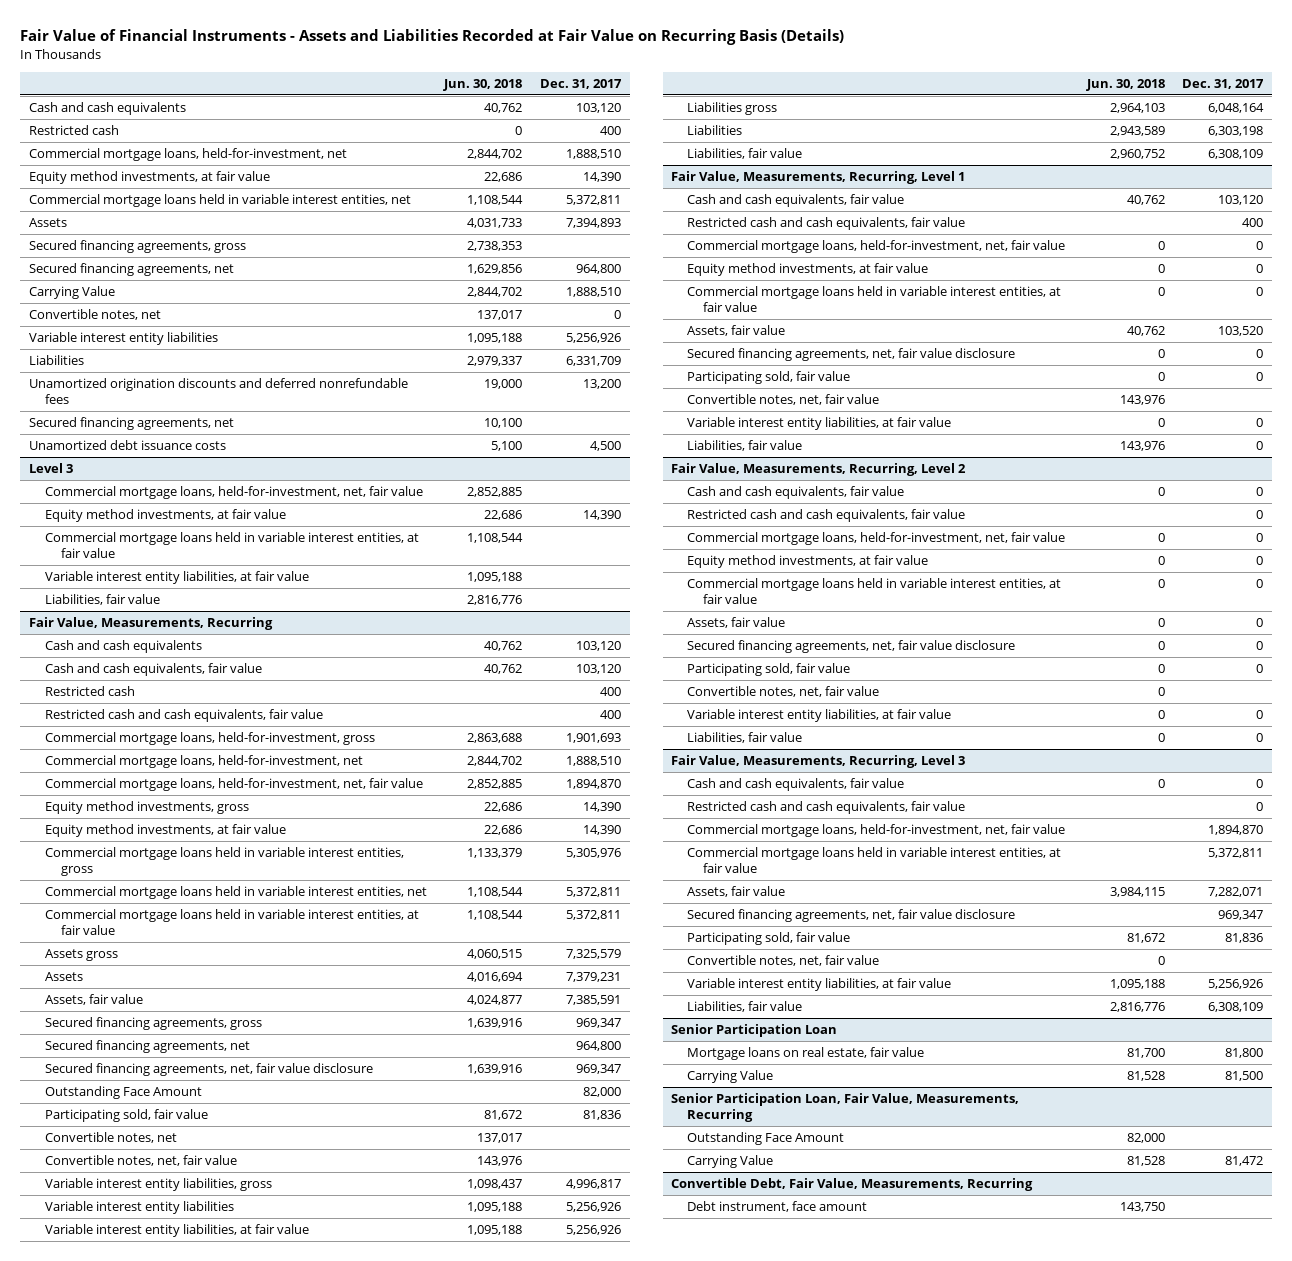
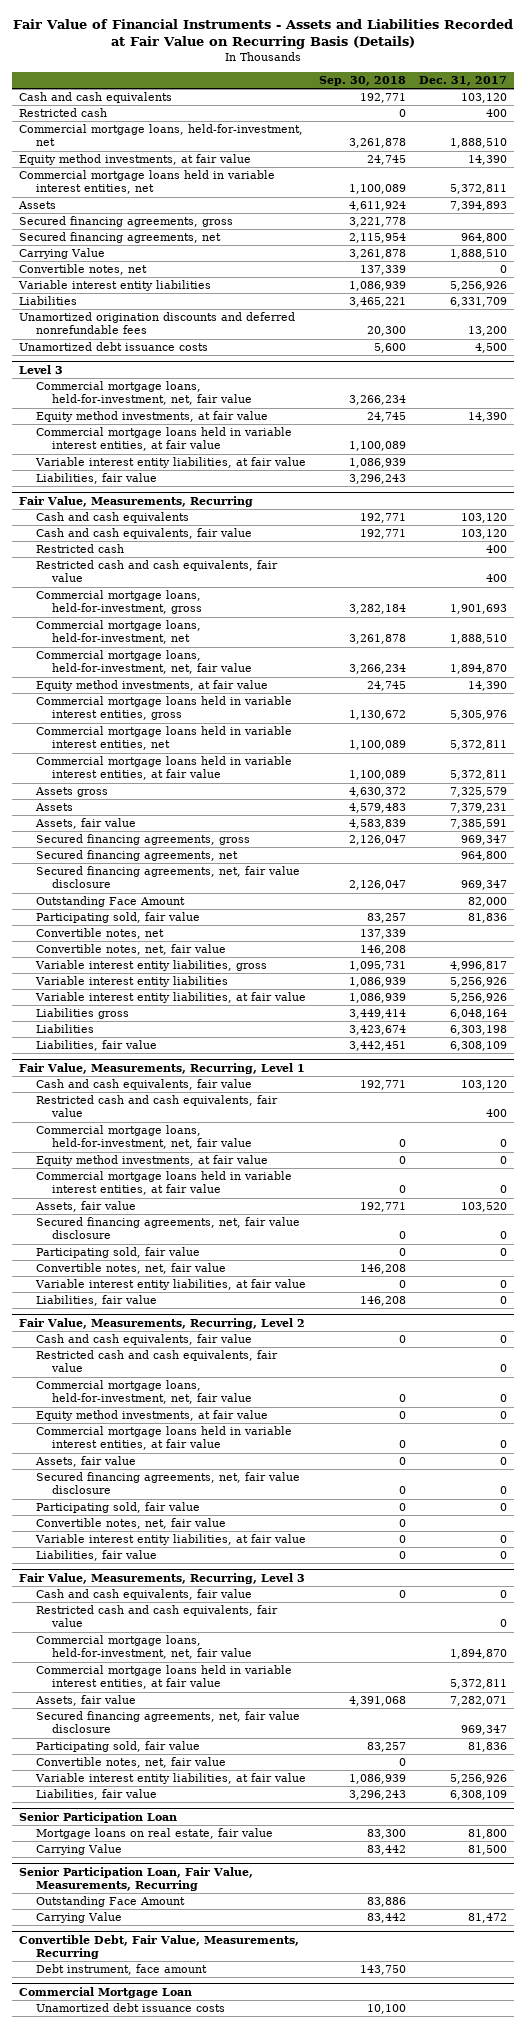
- | Jun. 30, 2018 | Dec. 31, 2017
+ | Sep. 30, 2018 | Dec. 31, 2017
- Secured financing agreements, net | 10,100 |
@ Fair Value, Measurements, Recurring
- Equity method investments, gross | 22,686 | 14,390
+ Commercial Mortgage Loan
+ Unamortized debt issuance costs | 10,100 |

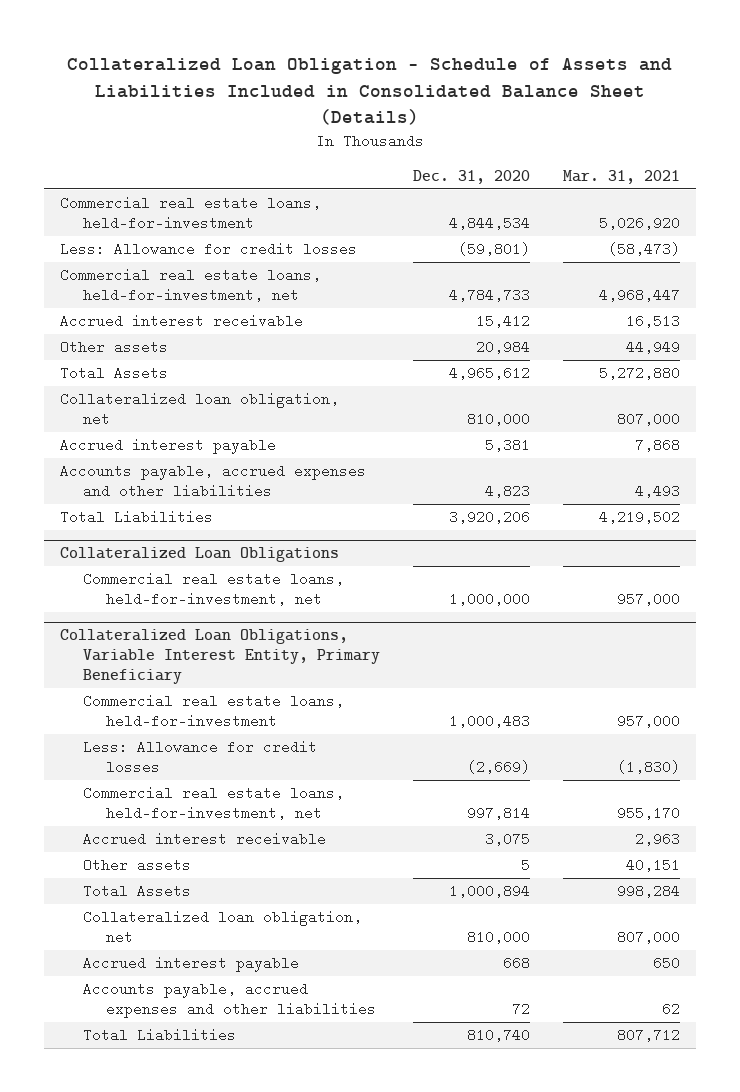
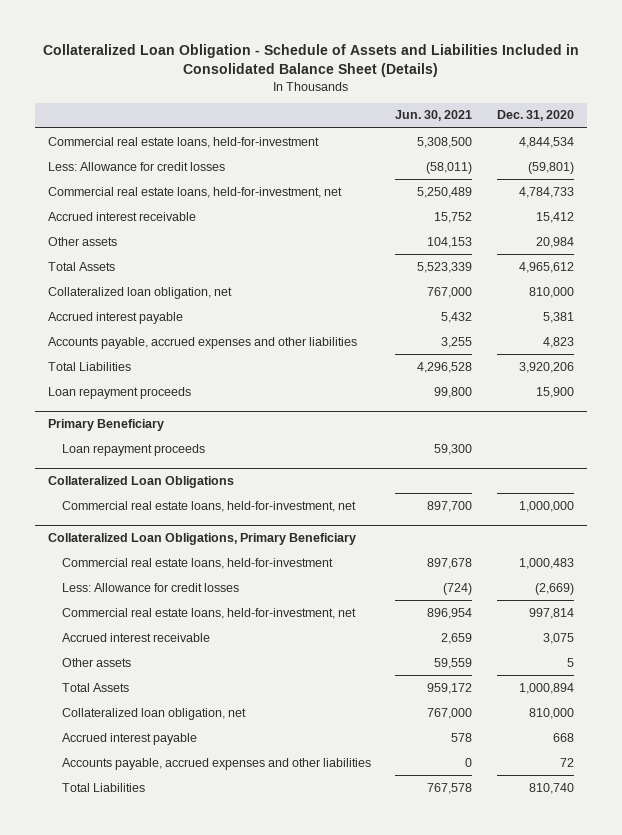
- | Dec. 31, 2020 | Mar. 31, 2021
+ | Jun. 30, 2021 | Dec. 31, 2020
+ Loan repayment proceeds | 99,800 | 15,900
+ Primary Beneficiary
+ Loan repayment proceeds | 59,300 |
- Collateralized Loan Obligations, Variable Interest Entity, Primary Beneficiary
+ Collateralized Loan Obligations, Primary Beneficiary

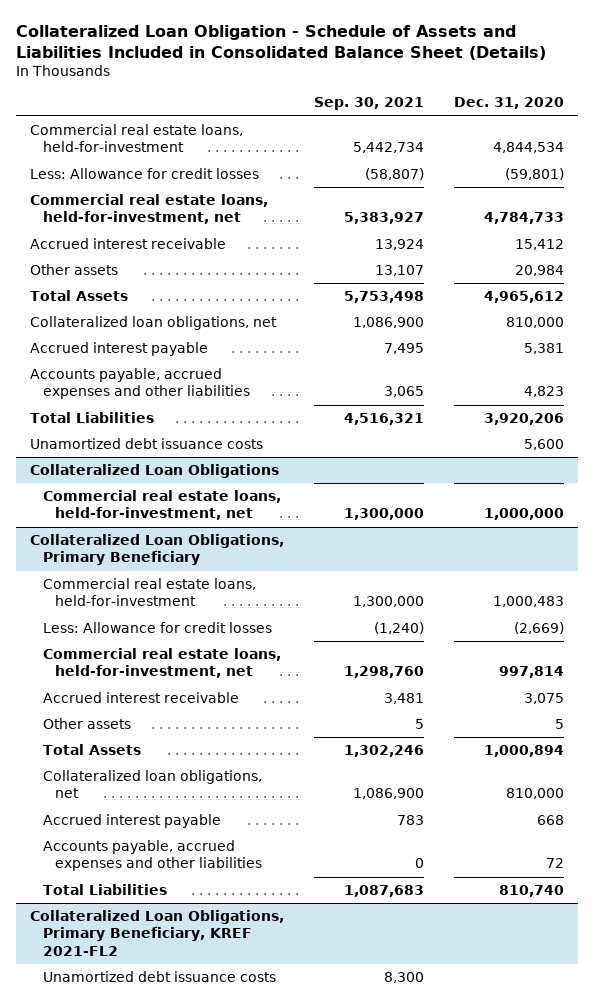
- | Jun. 30, 2021 | Dec. 31, 2020
+ | Sep. 30, 2021 | Dec. 31, 2020
- Collateralized loan obligation, net | 767,000 | 810,000
+ Collateralized loan obligations, net | 1,086,900 | 810,000
- Loan repayment proceeds | 99,800 | 15,900
- Primary Beneficiary
- Loan repayment proceeds | 59,300 |
+ Unamortized debt issuance costs | | 5,600
@ Collateralized Loan Obligations, Primary Beneficiary
- Collateralized loan obligation, net | 767,000 | 810,000
+ Collateralized loan obligations, net | 1,086,900 | 810,000
+ Collateralized Loan Obligations, Primary Beneficiary, KREF 2021-FL2
+ Unamortized debt issuance costs | 8,300 |

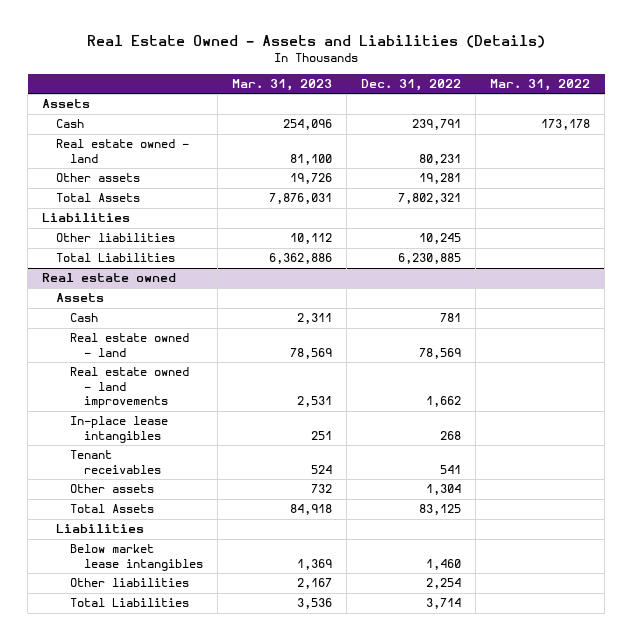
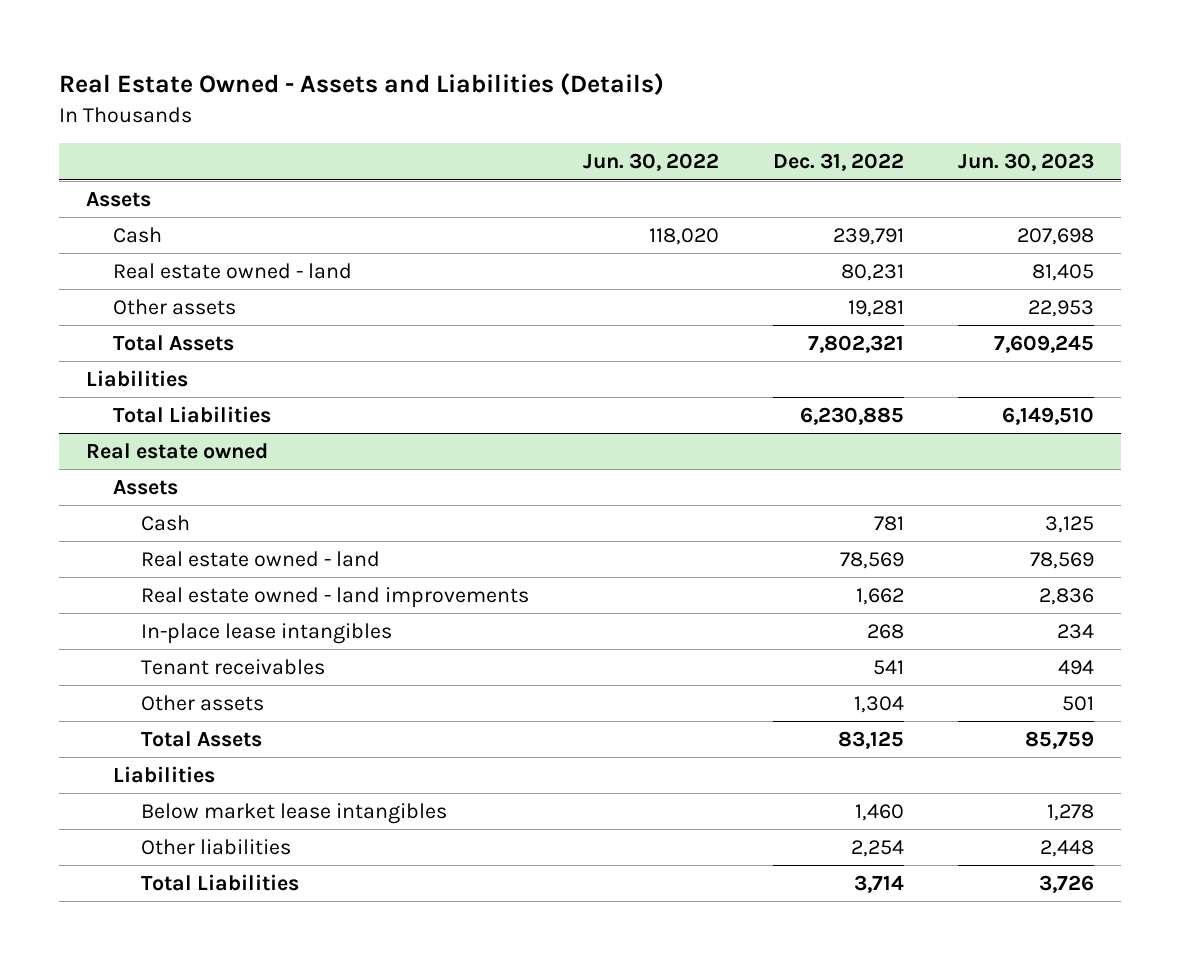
- | Mar. 31, 2023 | Dec. 31, 2022 | Mar. 31, 2022
+ | Jun. 30, 2022 | Dec. 31, 2022 | Jun. 30, 2023
- Other liabilities | 10,112 | 10,245 |

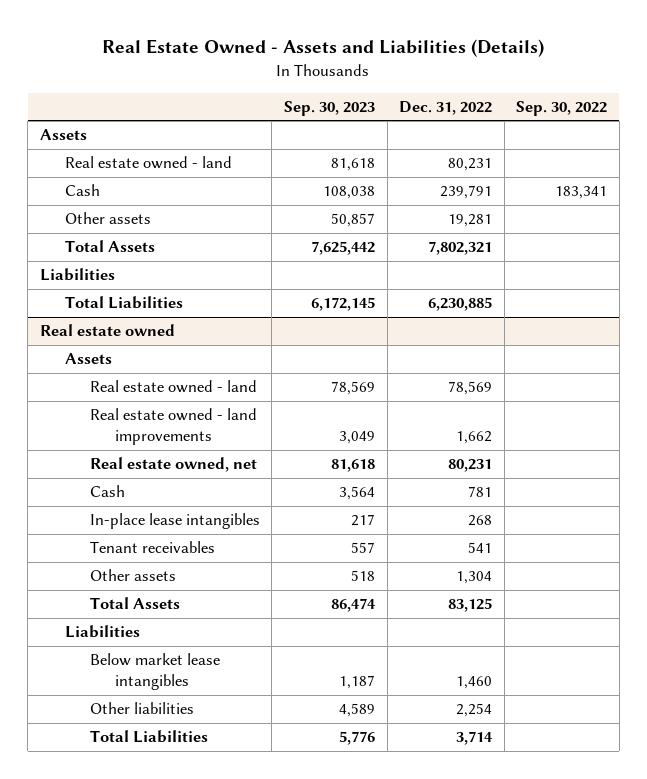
- | Jun. 30, 2022 | Dec. 31, 2022 | Jun. 30, 2023
+ | Sep. 30, 2023 | Dec. 31, 2022 | Sep. 30, 2022
moved down: Cash | 108,038 | 239,791 | 183,341
@ Real estate owned
+ Real estate owned, net | 81,618 | 80,231 |
moved down: Cash | 3,564 | 781 |

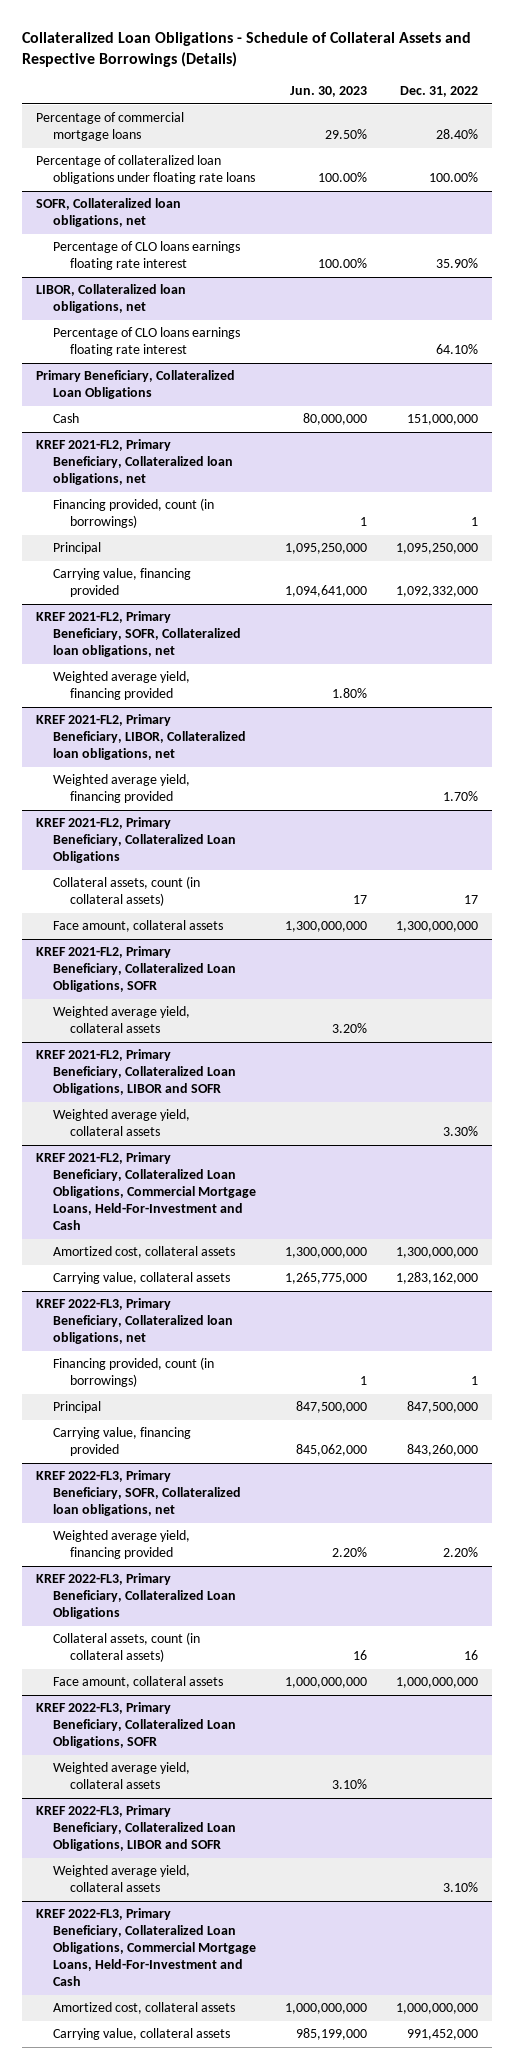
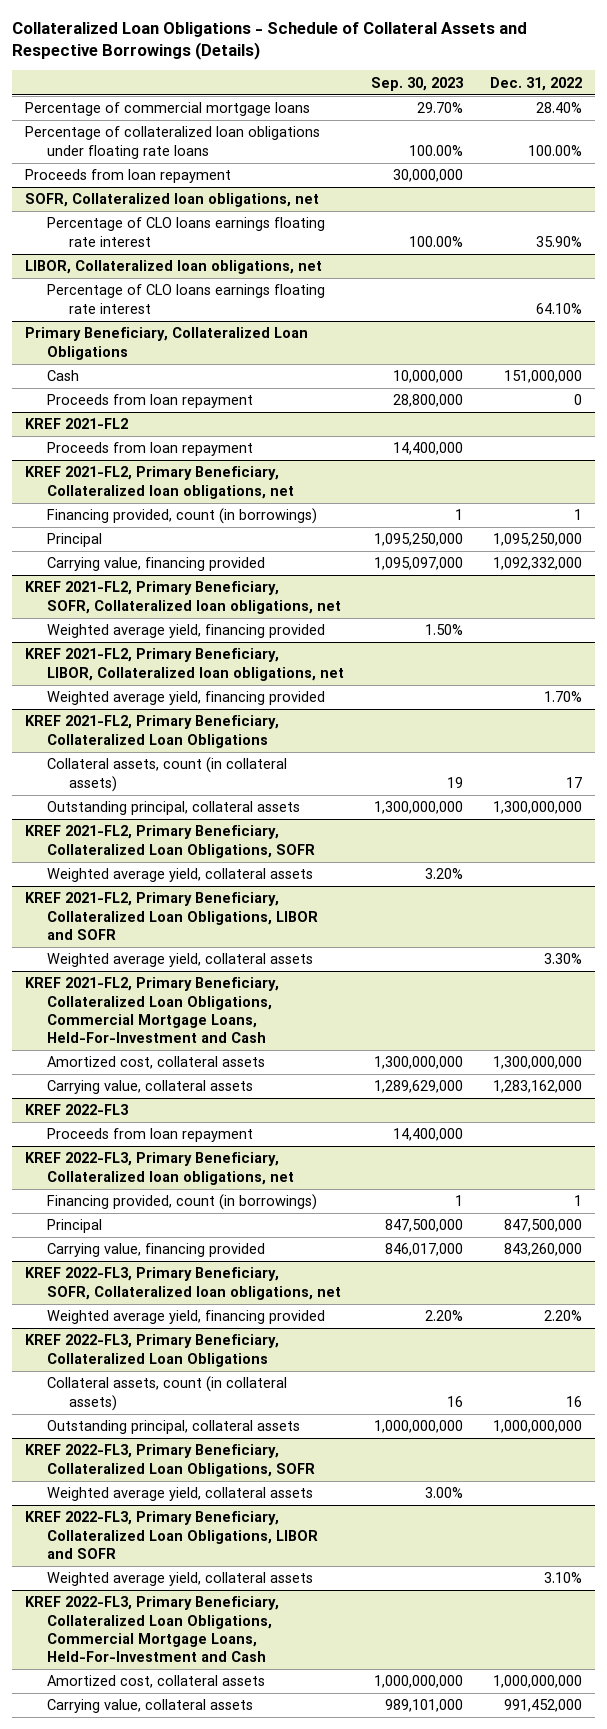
- | Jun. 30, 2023 | Dec. 31, 2022
+ | Sep. 30, 2023 | Dec. 31, 2022
+ Proceeds from loan repayment | 30,000,000 |
@ Primary Beneficiary, Collateralized Loan Obligations
+ Proceeds from loan repayment | 28,800,000 | 0
+ KREF 2021-FL2
+ Proceeds from loan repayment | 14,400,000 |
@ KREF 2021-FL2, Primary Beneficiary, Collateralized Loan Obligations
- Face amount, collateral assets | 1,300,000,000 | 1,300,000,000
+ Outstanding principal, collateral assets | 1,300,000,000 | 1,300,000,000
+ KREF 2022-FL3
+ Proceeds from loan repayment | 14,400,000 |
@ KREF 2022-FL3, Primary Beneficiary, Collateralized Loan Obligations
- Face amount, collateral assets | 1,000,000,000 | 1,000,000,000
+ Outstanding principal, collateral assets | 1,000,000,000 | 1,000,000,000

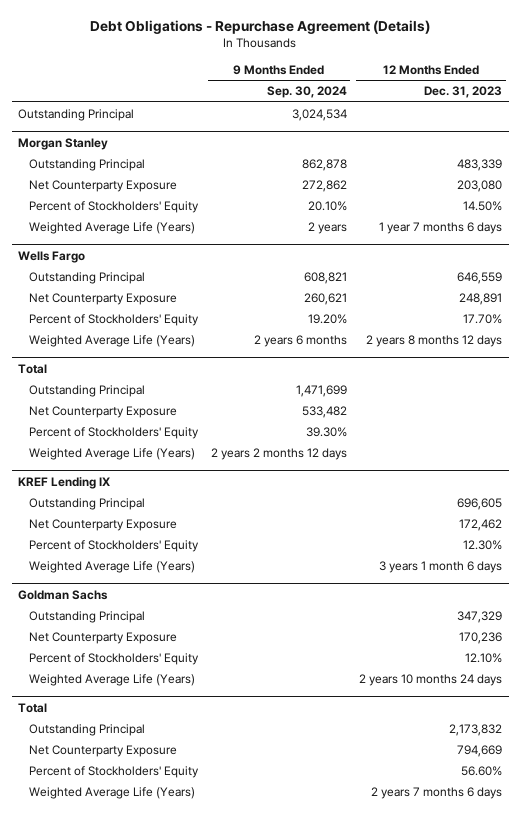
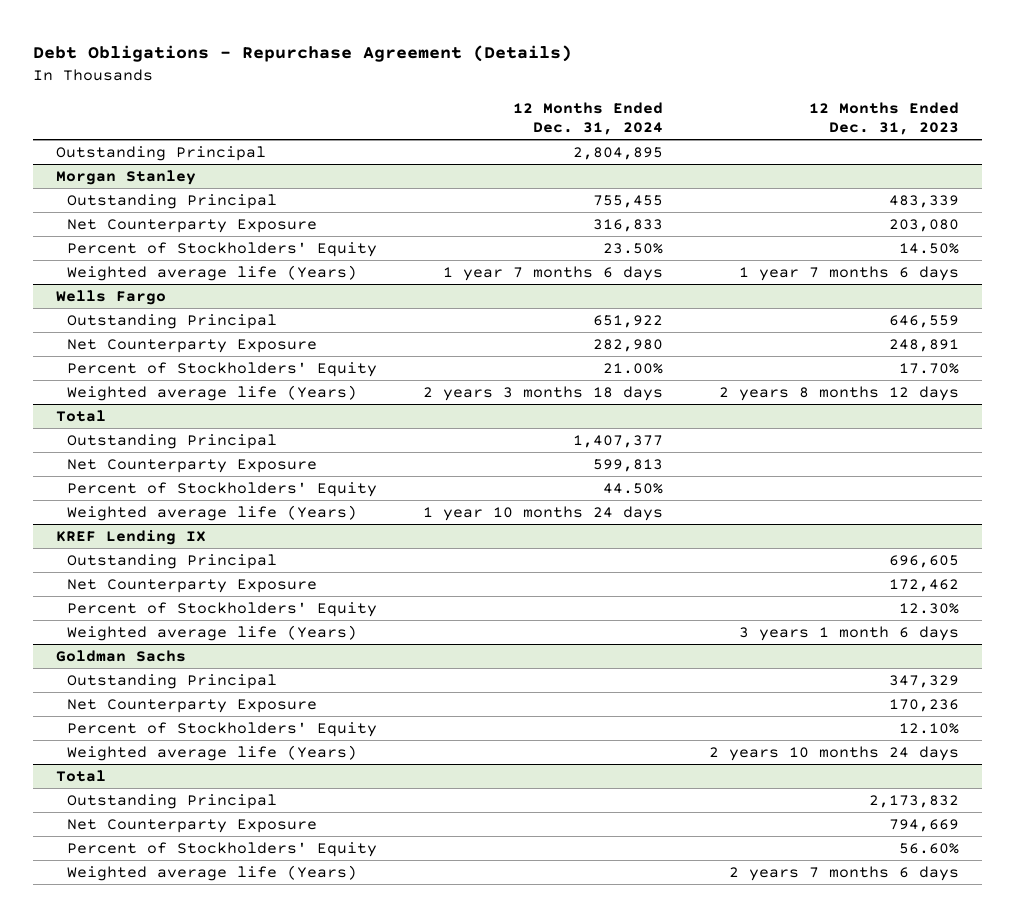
- | 9 Months Ended Sep. 30, 2024 | 12 Months Ended Dec. 31, 2023
+ | 12 Months Ended Dec. 31, 2024 | 12 Months Ended Dec. 31, 2023
@ Morgan Stanley
- Weighted Average Life (Years) | 2 years | 1 year 7 months 6 days
+ Weighted average life (Years) | 1 year 7 months 6 days | 1 year 7 months 6 days
@ Wells Fargo
- Weighted Average Life (Years) | 2 years 6 months | 2 years 8 months 12 days
+ Weighted average life (Years) | 2 years 3 months 18 days | 2 years 8 months 12 days
@ Total
- Weighted Average Life (Years) | 2 years 2 months 12 days |
+ Weighted average life (Years) | 1 year 10 months 24 days |
@ KREF Lending IX
- Weighted Average Life (Years) | | 3 years 1 month 6 days
+ Weighted average life (Years) | | 3 years 1 month 6 days
@ Goldman Sachs
- Weighted Average Life (Years) | | 2 years 10 months 24 days
+ Weighted average life (Years) | | 2 years 10 months 24 days
@ Total
- Weighted Average Life (Years) | | 2 years 7 months 6 days
+ Weighted average life (Years) | | 2 years 7 months 6 days

